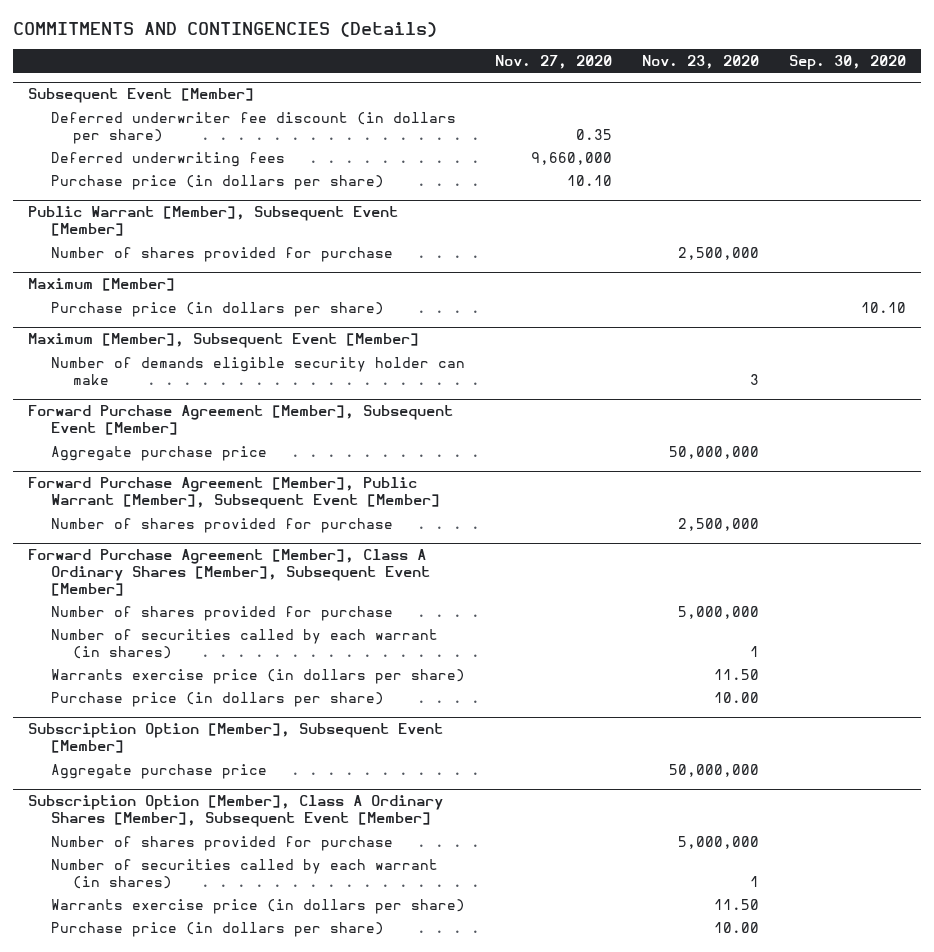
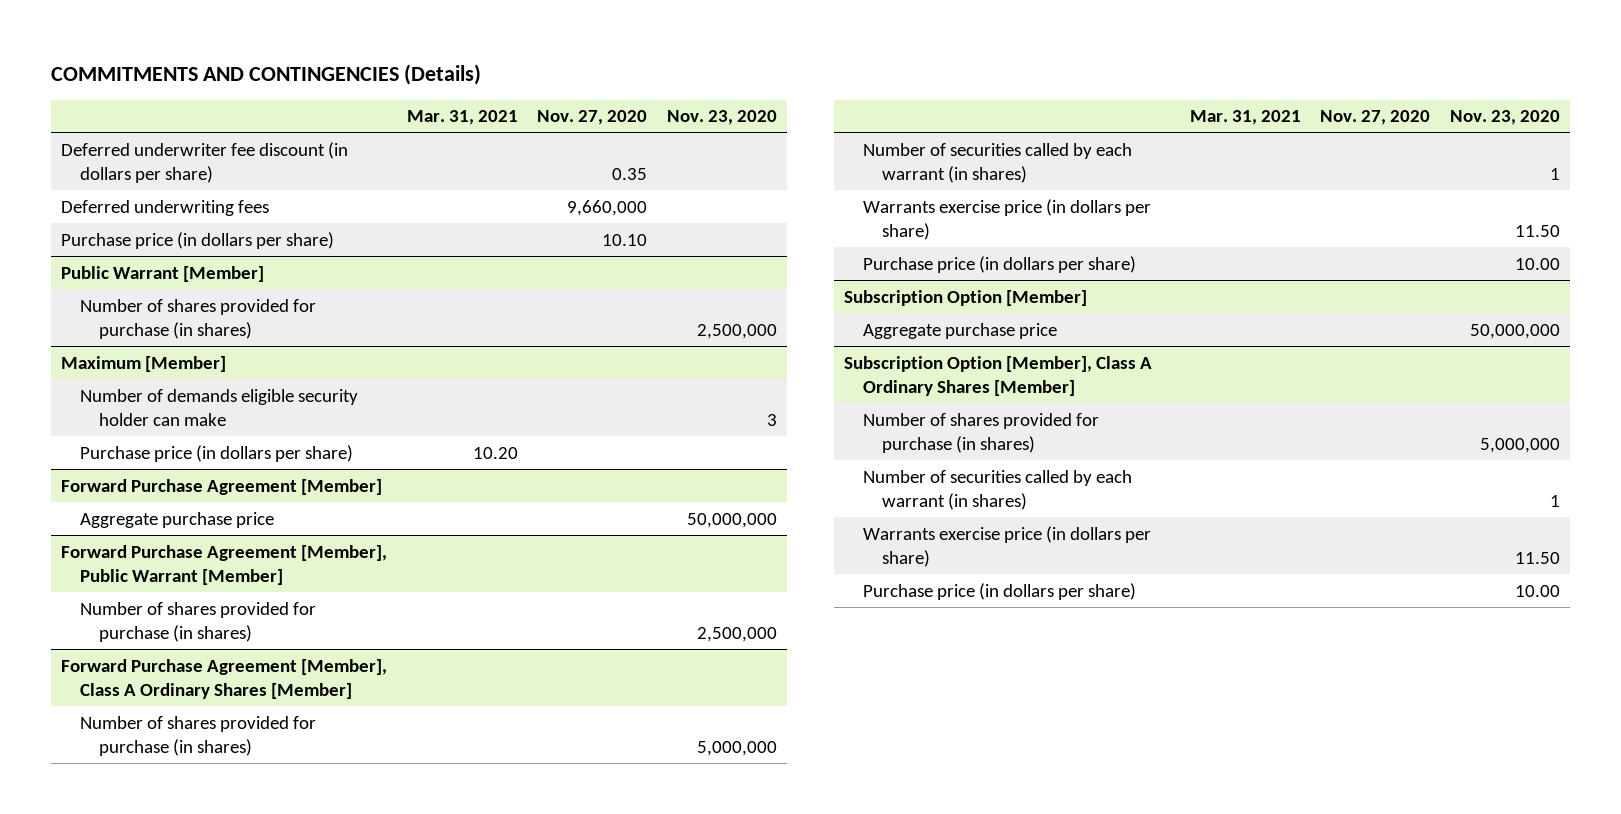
- | Nov. 27, 2020 | Nov. 23, 2020 | Sep. 30, 2020
+ | Mar. 31, 2021 | Nov. 27, 2020 | Nov. 23, 2020
- Subsequent Event [Member]
- Public Warrant [Member], Subsequent Event [Member]
- Number of shares provided for purchase | | 2,500,000 |
+ Public Warrant [Member]
+ Number of shares provided for purchase (in shares) | | | 2,500,000
- Maximum [Member], Subsequent Event [Member]
- Forward Purchase Agreement [Member], Subsequent Event [Member]
@ Maximum [Member]
moved down: Purchase price (in dollars per share) | 10.20 | |
+ Forward Purchase Agreement [Member]
- Forward Purchase Agreement [Member], Public Warrant [Member], Subsequent Event [Member]
- Number of shares provided for purchase | | 2,500,000 |
- Forward Purchase Agreement [Member], Class A Ordinary Shares [Member], Subsequent Event [Member]
- Number of shares provided for purchase | | 5,000,000 |
+ Forward Purchase Agreement [Member], Public Warrant [Member]
+ Number of shares provided for purchase (in shares) | | | 2,500,000
+ Forward Purchase Agreement [Member], Class A Ordinary Shares [Member]
+ Number of shares provided for purchase (in shares) | | | 5,000,000
- Subscription Option [Member], Subsequent Event [Member]
+ Subscription Option [Member]
- Subscription Option [Member], Class A Ordinary Shares [Member], Subsequent Event [Member]
- Number of shares provided for purchase | | 5,000,000 |
+ Subscription Option [Member], Class A Ordinary Shares [Member]
+ Number of shares provided for purchase (in shares) | | | 5,000,000

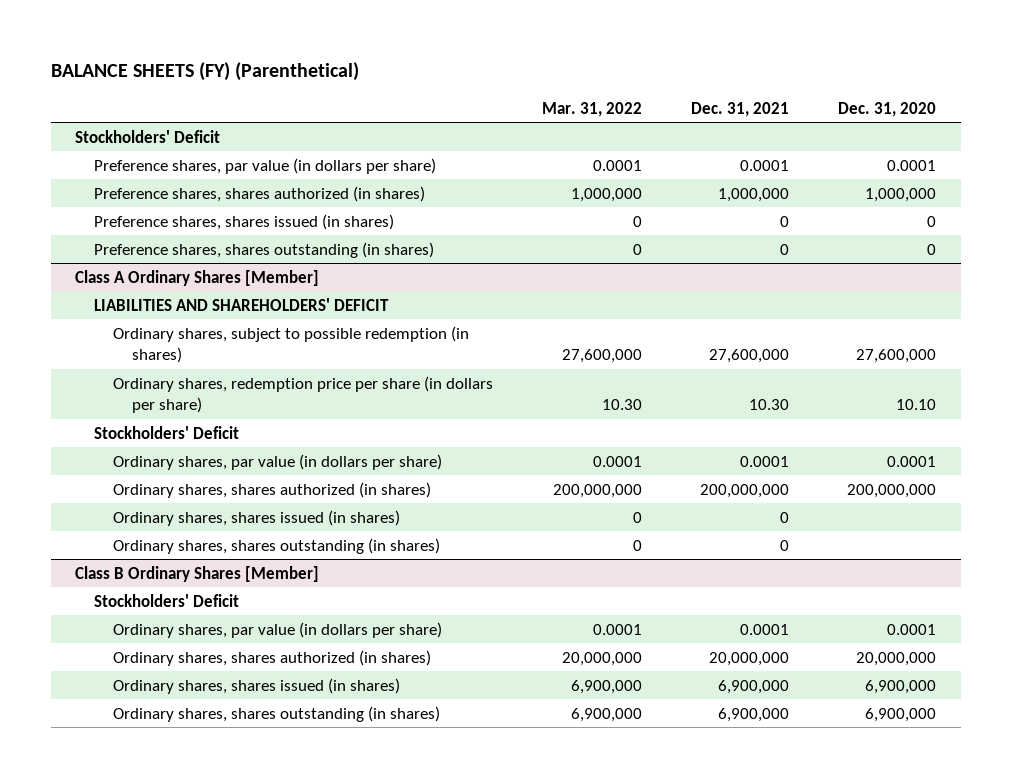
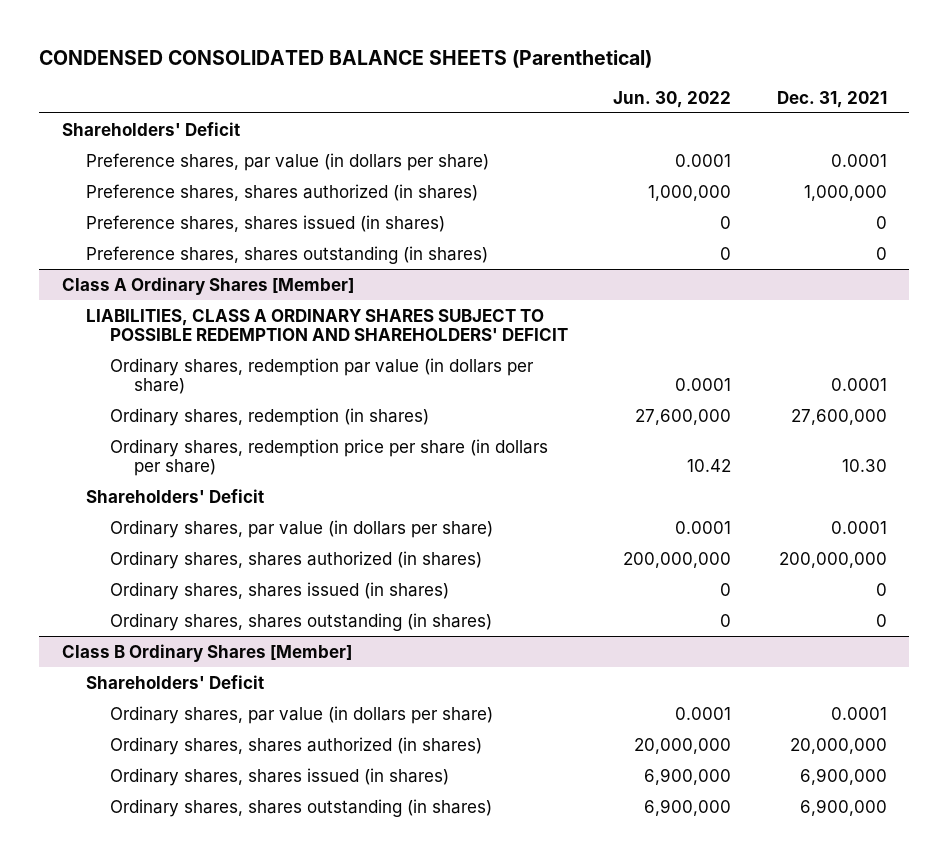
- BALANCE SHEETS (FY) (Parenthetical)
+ CONDENSED CONSOLIDATED BALANCE SHEETS (Parenthetical)
- | Mar. 31, 2022 | Dec. 31, 2021 | Dec. 31, 2020
+ | Jun. 30, 2022 | Dec. 31, 2021
- Stockholders' Deficit
+ Shareholders' Deficit
@ Class A Ordinary Shares [Member]
- LIABILITIES AND SHAREHOLDERS' DEFICIT
- Ordinary shares, subject to possible redemption (in shares) | 27,600,000 | 27,600,000 | 27,600,000
+ LIABILITIES, CLASS A ORDINARY SHARES SUBJECT TO POSSIBLE REDEMPTION AND SHAREHOLDERS' DEFICIT
+ Ordinary shares, redemption par value (in dollars per share) | 0.0001 | 0.0001
+ Ordinary shares, redemption (in shares) | 27,600,000 | 27,600,000
- Stockholders' Deficit
+ Shareholders' Deficit
@ Class B Ordinary Shares [Member]
- Stockholders' Deficit
+ Shareholders' Deficit

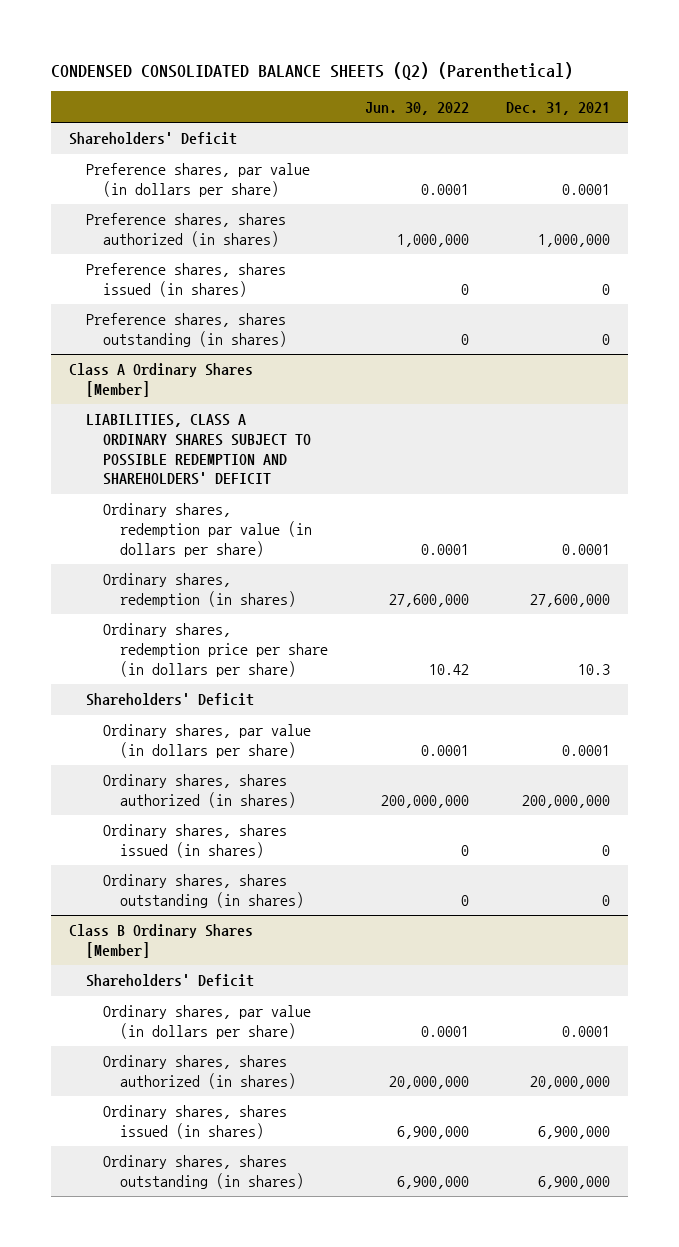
- CONDENSED CONSOLIDATED BALANCE SHEETS (Parenthetical)
+ CONDENSED CONSOLIDATED BALANCE SHEETS (Q2) (Parenthetical)
@ Class A Ordinary Shares [Member]
- Ordinary shares, redemption price per share (in dollars per share) | 10.42 | 10.30
+ Ordinary shares, redemption price per share (in dollars per share) | 10.42 | 10.3

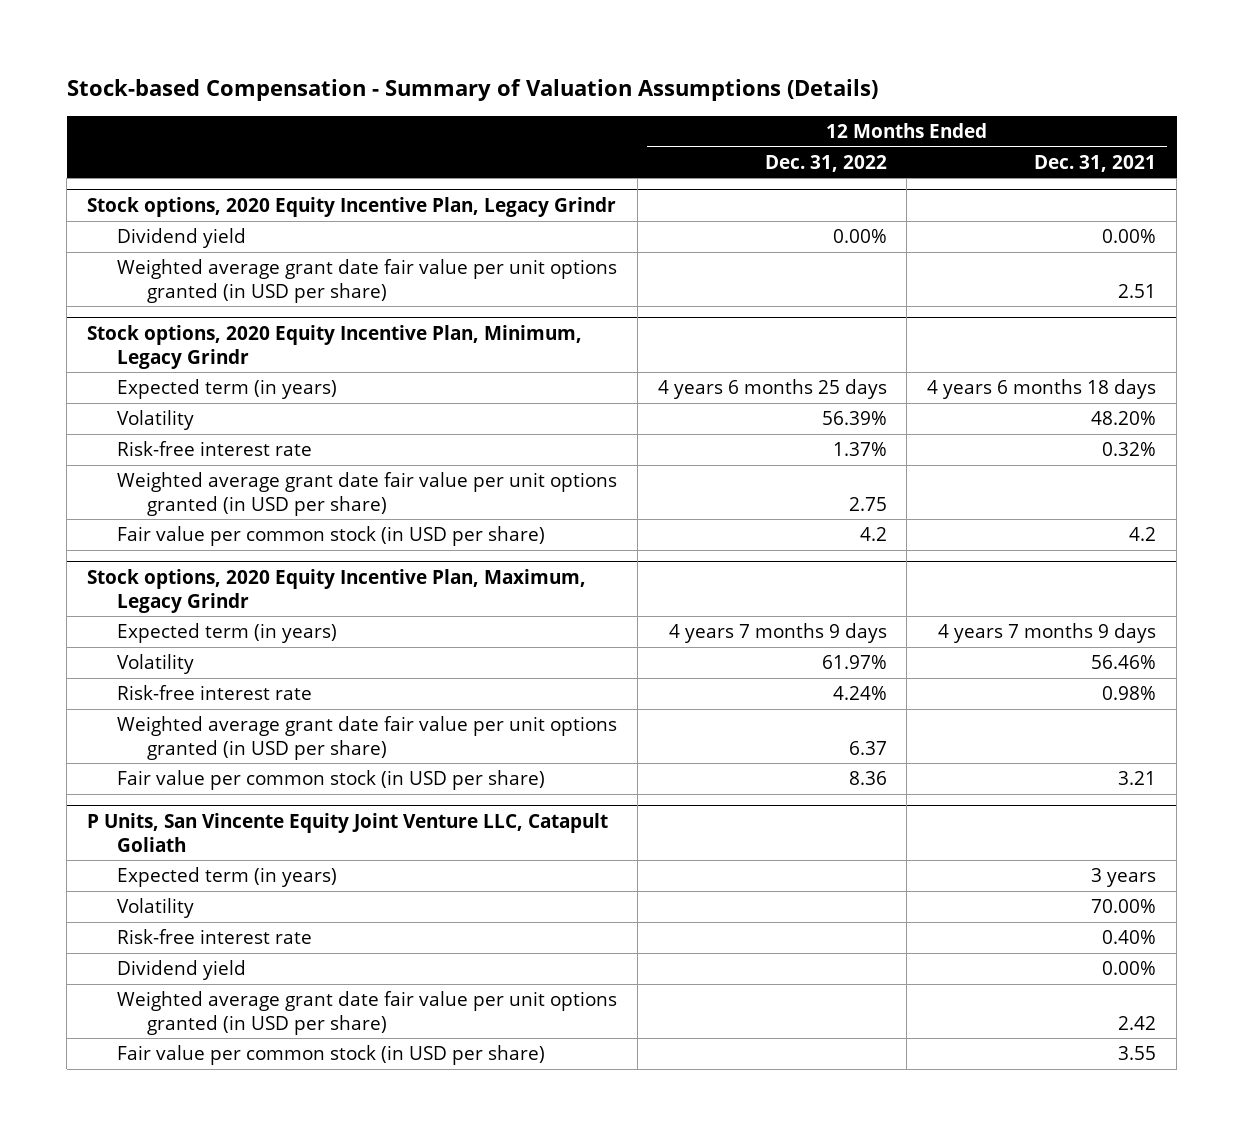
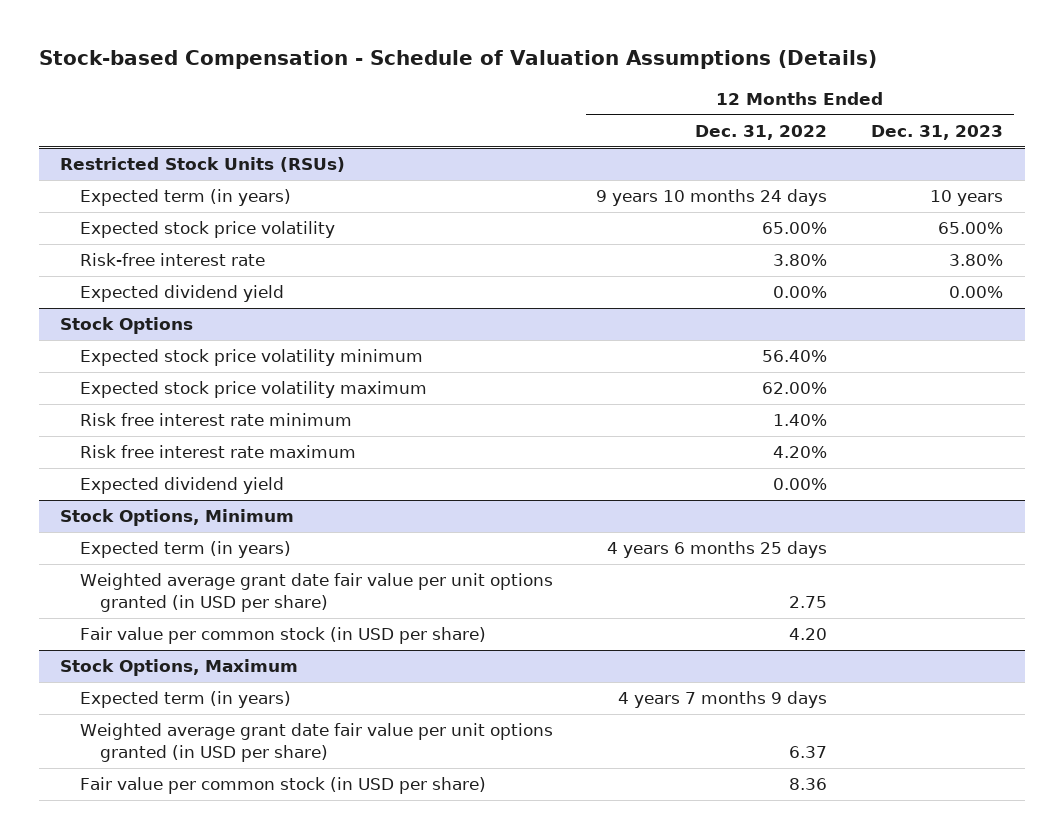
- Stock-based Compensation - Summary of Valuation Assumptions (Details)
+ Stock-based Compensation - Schedule of Valuation Assumptions (Details)
- | 12 Months Ended Dec. 31, 2022 | 12 Months Ended Dec. 31, 2021
+ | 12 Months Ended Dec. 31, 2022 | 12 Months Ended Dec. 31, 2023
- Stock options, 2020 Equity Incentive Plan, Legacy Grindr
- Dividend yield | 0.00% | 0.00%
- Weighted average grant date fair value per unit options granted (in USD per share) | | 2.51
- Stock options, 2020 Equity Incentive Plan, Minimum, Legacy Grindr
+ Restricted Stock Units (RSUs)
+ Expected term (in years) | 9 years 10 months 24 days | 10 years
+ Expected stock price volatility | 65.00% | 65.00%
+ Risk-free interest rate | 3.80% | 3.80%
+ Expected dividend yield | 0.00% | 0.00%
+ Stock Options
+ Expected stock price volatility minimum | 56.40% |
+ Expected stock price volatility maximum | 62.00% |
+ Risk free interest rate minimum | 1.40% |
+ Risk free interest rate maximum | 4.20% |
+ Expected dividend yield | 0.00% |
+ Stock Options, Minimum
- Volatility | 56.39% | 48.20%
- Risk-free interest rate | 1.37% | 0.32%
- Fair value per common stock (in USD per share) | 4.2 | 4.2
- Stock options, 2020 Equity Incentive Plan, Maximum, Legacy Grindr
+ Fair value per common stock (in USD per share) | 4.20 |
+ Stock Options, Maximum
- Volatility | 61.97% | 56.46%
- Risk-free interest rate | 4.24% | 0.98%
- P Units, San Vincente Equity Joint Venture LLC, Catapult Goliath
- Expected term (in years) | | 3 years
- Volatility | | 70.00%
- Risk-free interest rate | | 0.40%
- Dividend yield | | 0.00%
- Weighted average grant date fair value per unit options granted (in USD per share) | | 2.42
- Fair value per common stock (in USD per share) | | 3.55

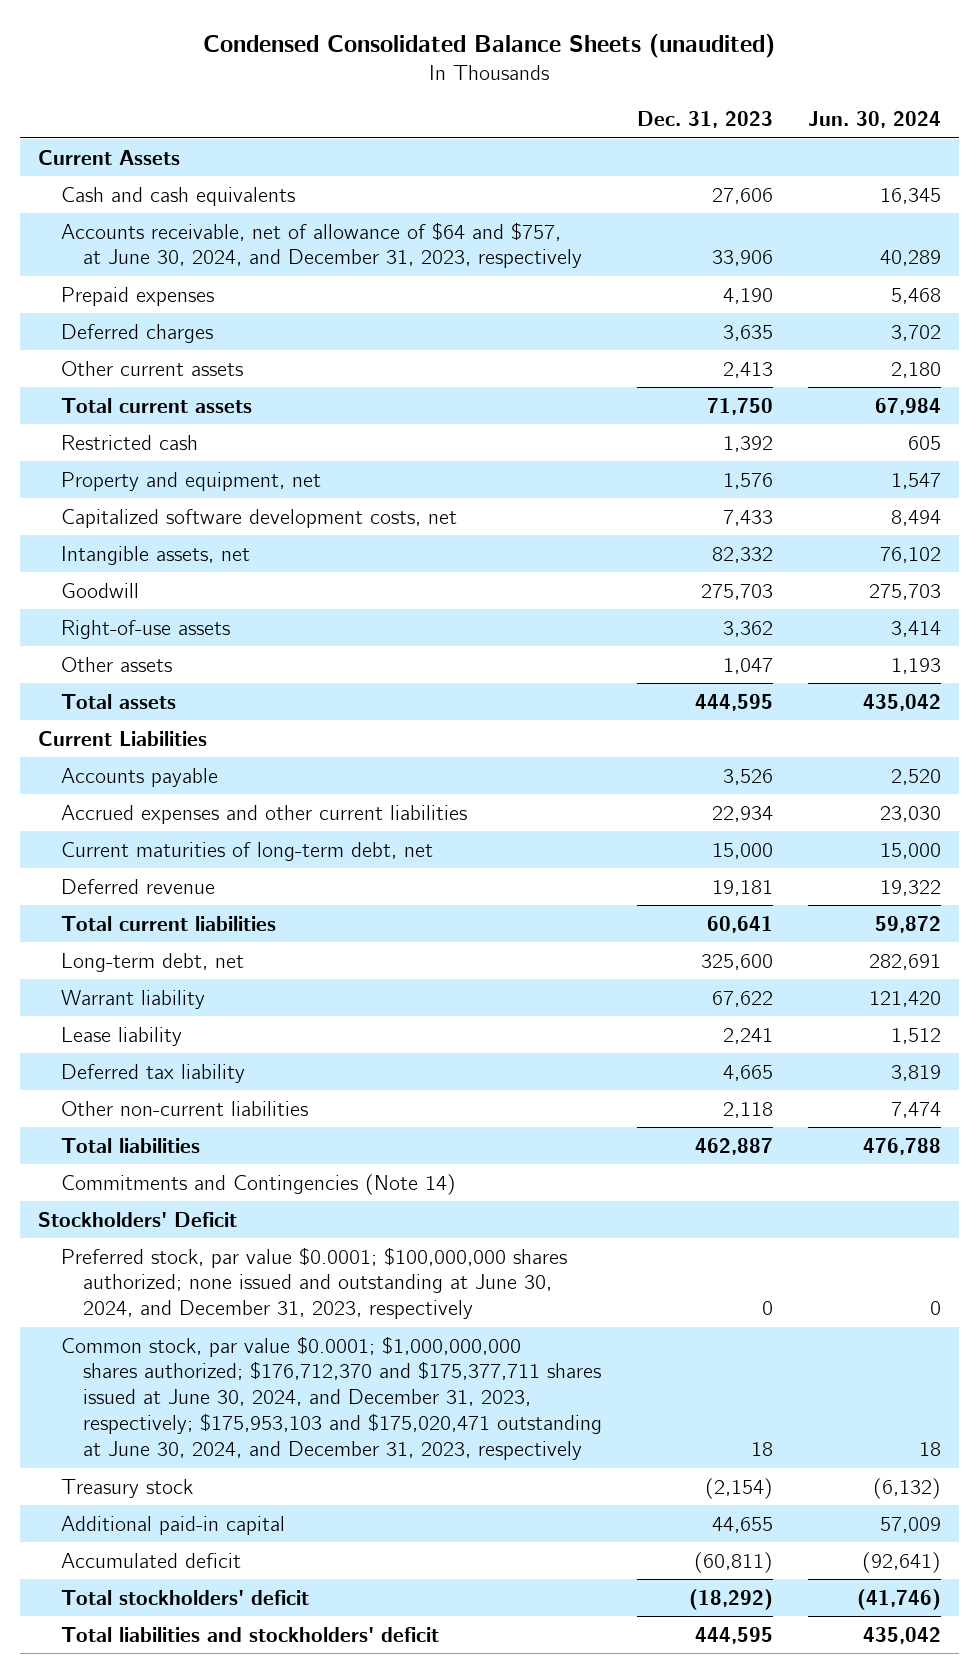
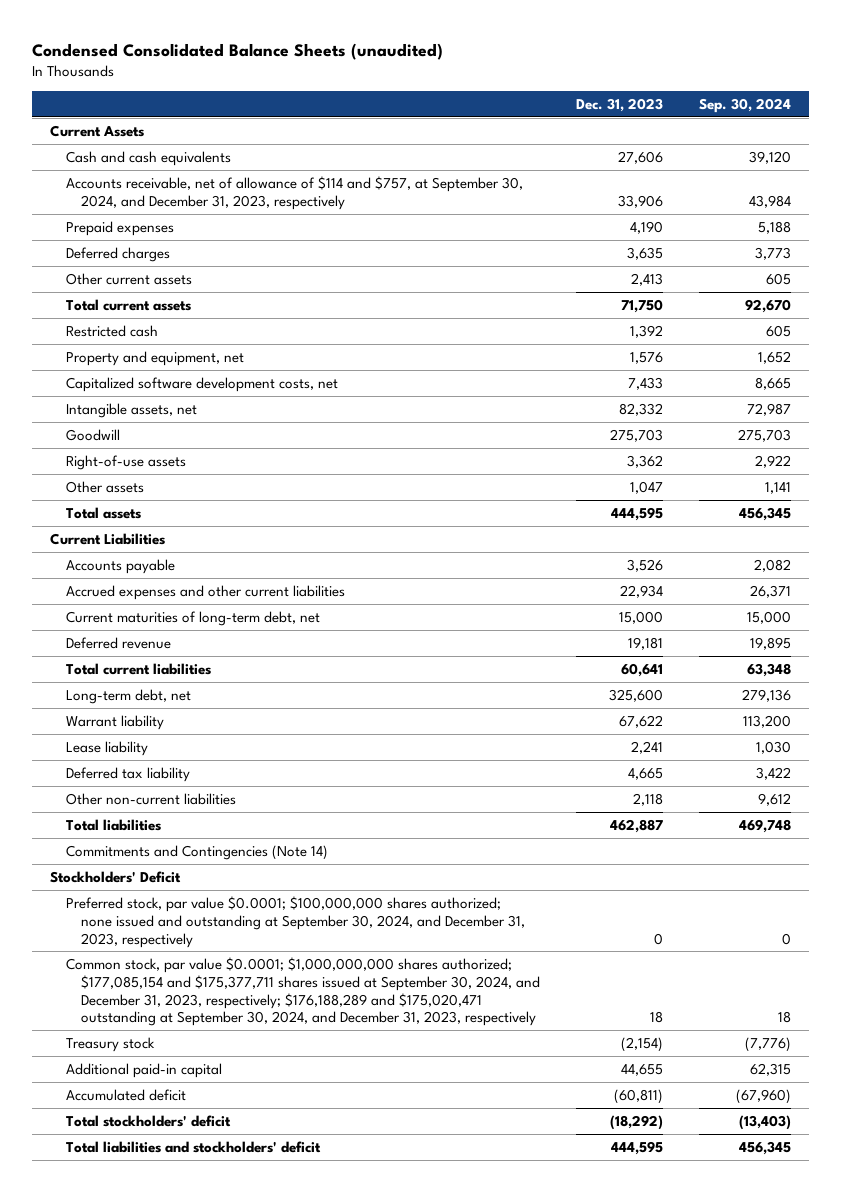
- | Dec. 31, 2023 | Jun. 30, 2024
+ | Dec. 31, 2023 | Sep. 30, 2024
- Accounts receivable, net of allowance of $64 and $757, at June 30, 2024, and December 31, 2023, respectively | 33,906 | 40,289
+ Accounts receivable, net of allowance of $114 and $757, at September 30, 2024, and December 31, 2023, respectively | 33,906 | 43,984
- Preferred stock, par value $0.0001; $100,000,000 shares authorized; none issued and outstanding at June 30, 2024, and December 31, 2023, respectively | 0 | 0
- Common stock, par value $0.0001; $1,000,000,000 shares authorized; $176,712,370 and $175,377,711 shares issued at June 30, 2024, and December 31, 2023, respectively; $175,953,103 and $175,020,471 outstanding at June 30, 2024, and December 31, 2023, respectively | 18 | 18
+ Preferred stock, par value $0.0001; $100,000,000 shares authorized; none issued and outstanding at September 30, 2024, and December 31, 2023, respectively | 0 | 0
+ Common stock, par value $0.0001; $1,000,000,000 shares authorized; $177,085,154 and $175,377,711 shares issued at September 30, 2024, and December 31, 2023, respectively; $176,188,289 and $175,020,471 outstanding at September 30, 2024, and December 31, 2023, respectively | 18 | 18

